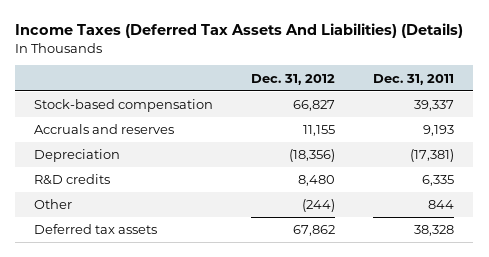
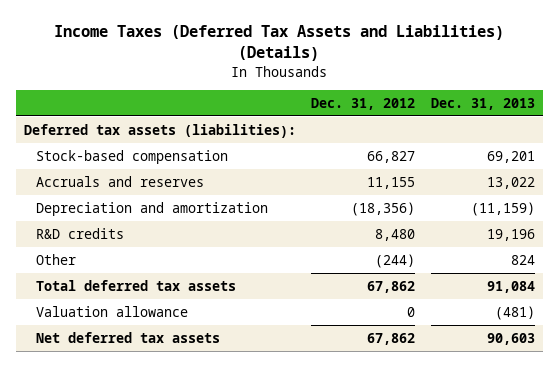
- Income Taxes (Deferred Tax Assets And Liabilities) (Details)
+ Income Taxes (Deferred Tax Assets and Liabilities) (Details)
- | Dec. 31, 2012 | Dec. 31, 2011
+ | Dec. 31, 2012 | Dec. 31, 2013
+ Deferred tax assets (liabilities):
- Depreciation | (18,356) | (17,381)
+ Depreciation and amortization | (18,356) | (11,159)
- Deferred tax assets | 67,862 | 38,328
+ Total deferred tax assets | 67,862 | 91,084
+ Valuation allowance | 0 | (481)
+ Net deferred tax assets | 67,862 | 90,603

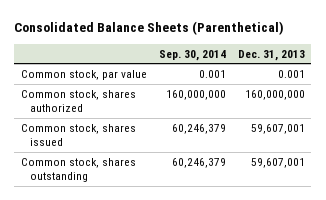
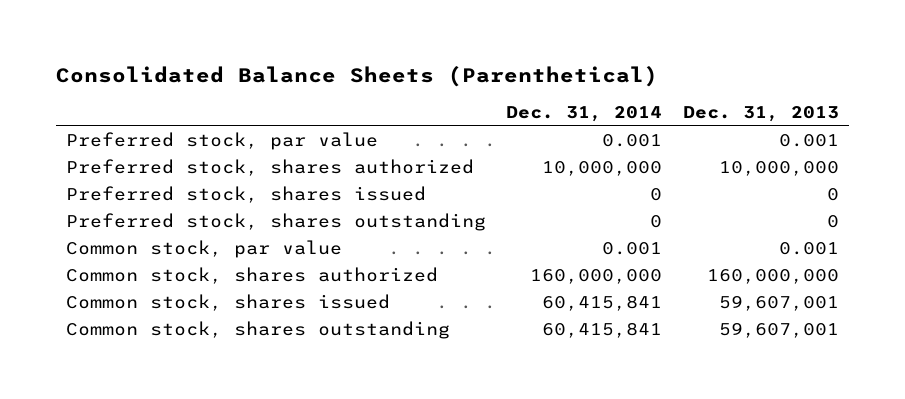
- | Sep. 30, 2014 | Dec. 31, 2013
+ | Dec. 31, 2014 | Dec. 31, 2013
+ Preferred stock, par value | 0.001 | 0.001
+ Preferred stock, shares authorized | 10,000,000 | 10,000,000
+ Preferred stock, shares issued | 0 | 0
+ Preferred stock, shares outstanding | 0 | 0

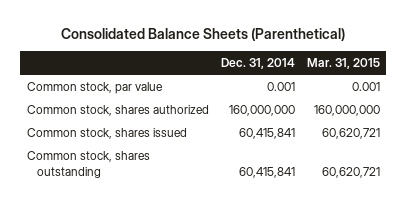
- | Dec. 31, 2014 | Dec. 31, 2013
+ | Dec. 31, 2014 | Mar. 31, 2015
- Preferred stock, par value | 0.001 | 0.001
- Preferred stock, shares authorized | 10,000,000 | 10,000,000
- Preferred stock, shares issued | 0 | 0
- Preferred stock, shares outstanding | 0 | 0

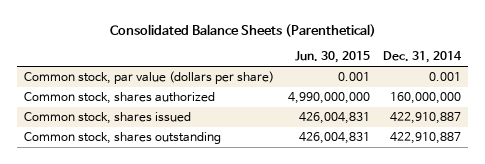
- | Dec. 31, 2014 | Mar. 31, 2015
+ | Jun. 30, 2015 | Dec. 31, 2014
- Common stock, par value | 0.001 | 0.001
+ Common stock, par value (dollars per share) | 0.001 | 0.001
- Common stock, shares issued | 60,415,841 | 60,620,721
- Common stock, shares outstanding | 60,415,841 | 60,620,721
+ Common stock, shares issued | 426,004,831 | 422,910,887
+ Common stock, shares outstanding | 426,004,831 | 422,910,887

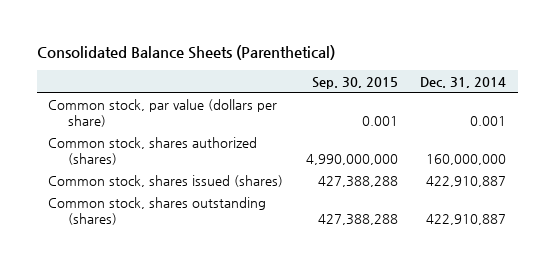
- | Jun. 30, 2015 | Dec. 31, 2014
+ | Sep. 30, 2015 | Dec. 31, 2014
- Common stock, shares authorized | 4,990,000,000 | 160,000,000
- Common stock, shares issued | 426,004,831 | 422,910,887
- Common stock, shares outstanding | 426,004,831 | 422,910,887
+ Common stock, shares authorized (shares) | 4,990,000,000 | 160,000,000
+ Common stock, shares issued (shares) | 427,388,288 | 422,910,887
+ Common stock, shares outstanding (shares) | 427,388,288 | 422,910,887

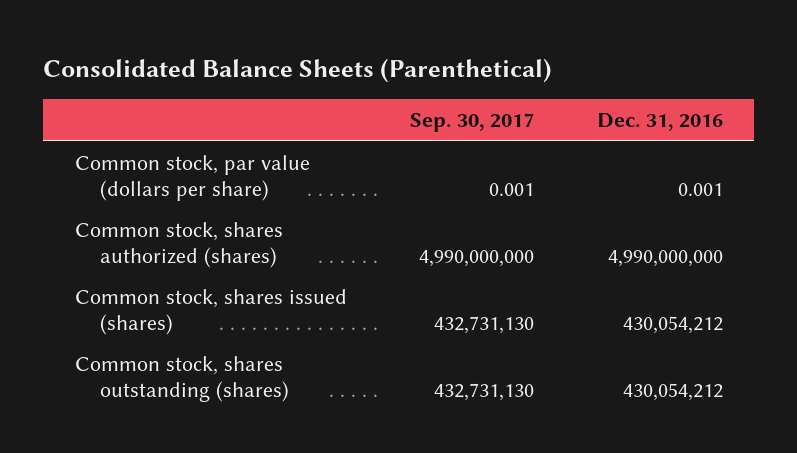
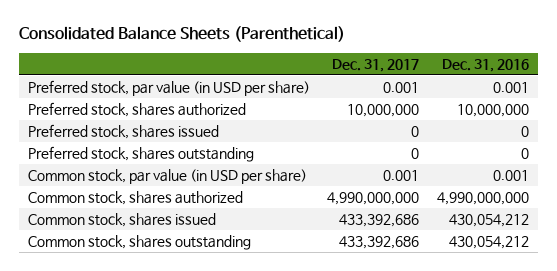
- | Sep. 30, 2017 | Dec. 31, 2016
+ | Dec. 31, 2017 | Dec. 31, 2016
- Common stock, par value (dollars per share) | 0.001 | 0.001
- Common stock, shares authorized (shares) | 4,990,000,000 | 4,990,000,000
- Common stock, shares issued (shares) | 432,731,130 | 430,054,212
- Common stock, shares outstanding (shares) | 432,731,130 | 430,054,212
+ Preferred stock, par value (in USD per share) | 0.001 | 0.001
+ Preferred stock, shares authorized | 10,000,000 | 10,000,000
+ Preferred stock, shares issued | 0 | 0
+ Preferred stock, shares outstanding | 0 | 0
+ Common stock, par value (in USD per share) | 0.001 | 0.001
+ Common stock, shares authorized | 4,990,000,000 | 4,990,000,000
+ Common stock, shares issued | 433,392,686 | 430,054,212
+ Common stock, shares outstanding | 433,392,686 | 430,054,212

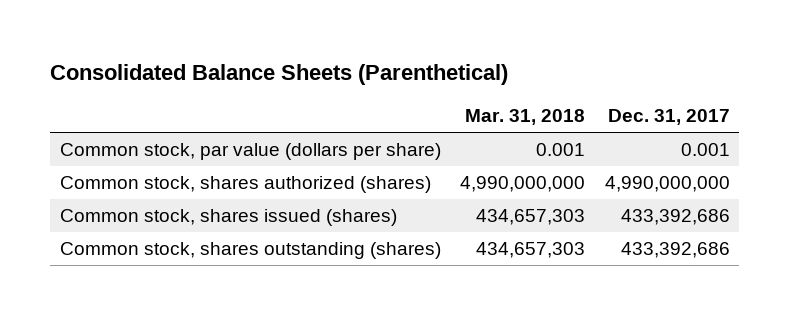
- | Dec. 31, 2017 | Dec. 31, 2016
+ | Mar. 31, 2018 | Dec. 31, 2017
- Preferred stock, par value (in USD per share) | 0.001 | 0.001
- Preferred stock, shares authorized | 10,000,000 | 10,000,000
- Preferred stock, shares issued | 0 | 0
- Preferred stock, shares outstanding | 0 | 0
- Common stock, par value (in USD per share) | 0.001 | 0.001
- Common stock, shares authorized | 4,990,000,000 | 4,990,000,000
- Common stock, shares issued | 433,392,686 | 430,054,212
- Common stock, shares outstanding | 433,392,686 | 430,054,212
+ Common stock, par value (dollars per share) | 0.001 | 0.001
+ Common stock, shares authorized (shares) | 4,990,000,000 | 4,990,000,000
+ Common stock, shares issued (shares) | 434,657,303 | 433,392,686
+ Common stock, shares outstanding (shares) | 434,657,303 | 433,392,686

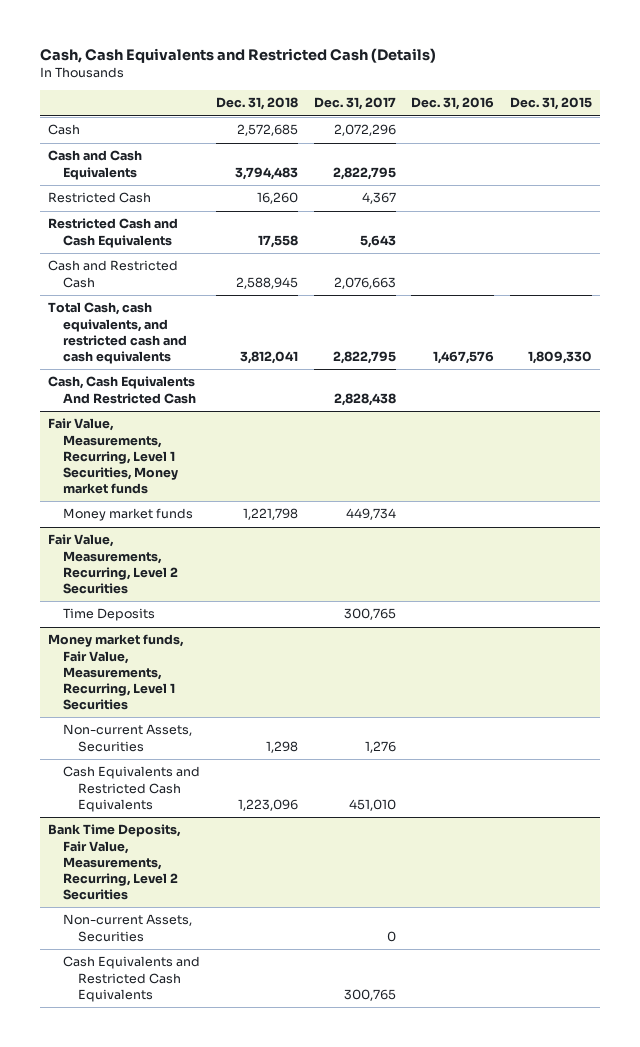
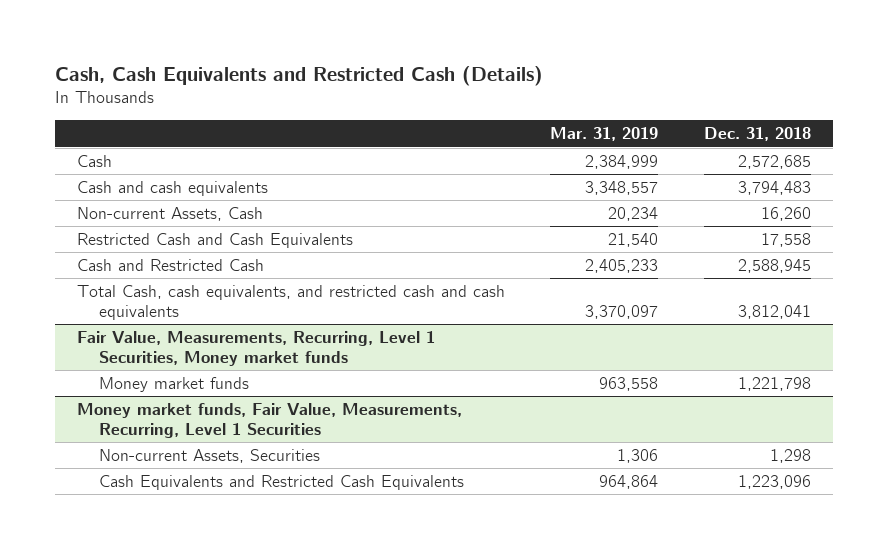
- | Dec. 31, 2018 | Dec. 31, 2017 | Dec. 31, 2016 | Dec. 31, 2015
+ | Mar. 31, 2019 | Dec. 31, 2018
- Cash and Cash Equivalents | 3,794,483 | 2,822,795 | |
- Restricted Cash | 16,260 | 4,367 | |
+ Cash and cash equivalents | 3,348,557 | 3,794,483
+ Non-current Assets, Cash | 20,234 | 16,260
- Cash, Cash Equivalents And Restricted Cash | | 2,828,438 | |
- Fair Value, Measurements, Recurring, Level 2 Securities
- Time Deposits | | 300,765 | |
- Bank Time Deposits, Fair Value, Measurements, Recurring, Level 2 Securities
- Non-current Assets, Securities | | 0 | |
- Cash Equivalents and Restricted Cash Equivalents | | 300,765 | |

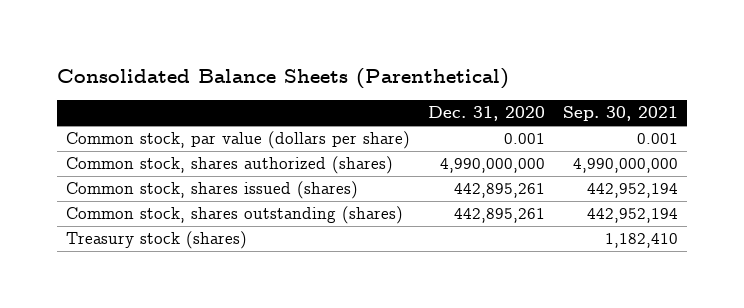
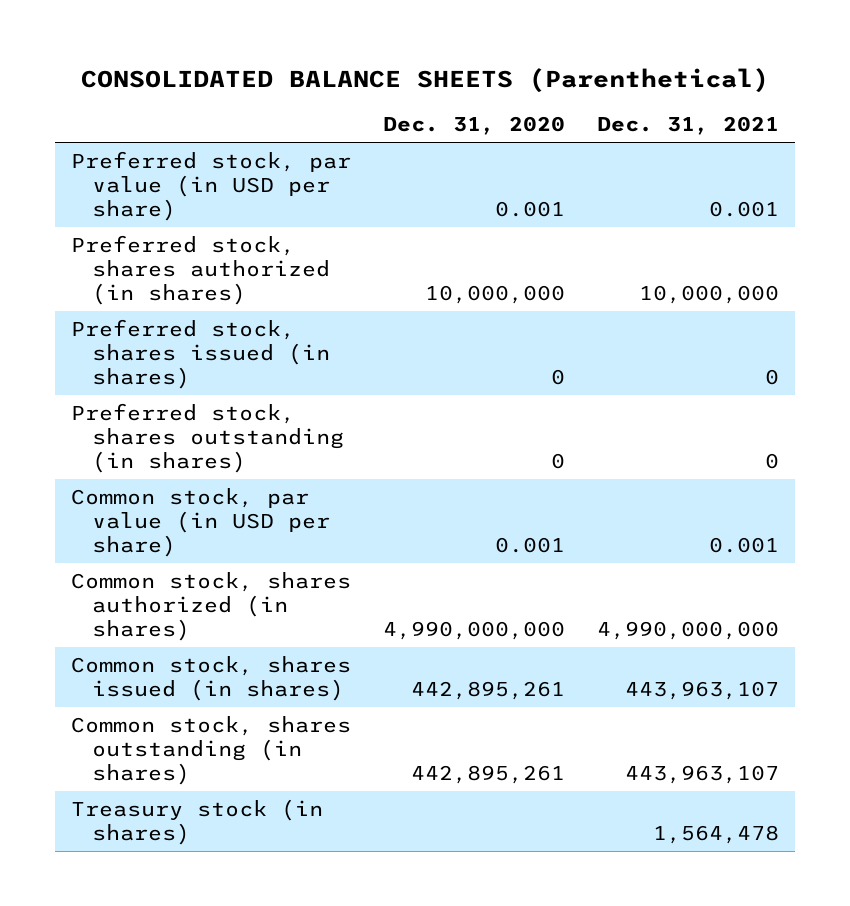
- Consolidated Balance Sheets (Parenthetical)
+ CONSOLIDATED BALANCE SHEETS (Parenthetical)
- | Dec. 31, 2020 | Sep. 30, 2021
+ | Dec. 31, 2020 | Dec. 31, 2021
- Common stock, par value (dollars per share) | 0.001 | 0.001
- Common stock, shares authorized (shares) | 4,990,000,000 | 4,990,000,000
- Common stock, shares issued (shares) | 442,895,261 | 442,952,194
- Common stock, shares outstanding (shares) | 442,895,261 | 442,952,194
- Treasury stock (shares) | | 1,182,410
+ Preferred stock, par value (in USD per share) | 0.001 | 0.001
+ Preferred stock, shares authorized (in shares) | 10,000,000 | 10,000,000
+ Preferred stock, shares issued (in shares) | 0 | 0
+ Preferred stock, shares outstanding (in shares) | 0 | 0
+ Common stock, par value (in USD per share) | 0.001 | 0.001
+ Common stock, shares authorized (in shares) | 4,990,000,000 | 4,990,000,000
+ Common stock, shares issued (in shares) | 442,895,261 | 443,963,107
+ Common stock, shares outstanding (in shares) | 442,895,261 | 443,963,107
+ Treasury stock (in shares) | | 1,564,478

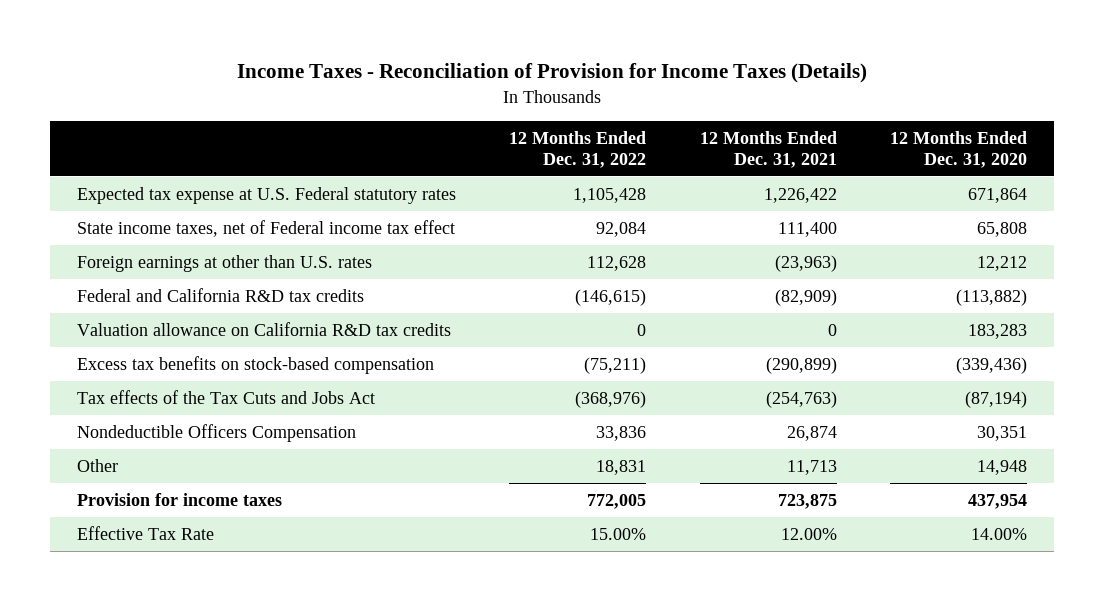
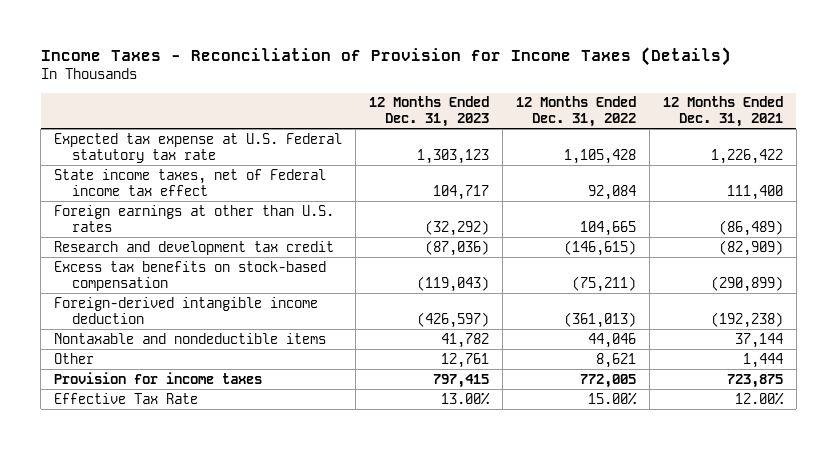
- | 12 Months Ended Dec. 31, 2022 | 12 Months Ended Dec. 31, 2021 | 12 Months Ended Dec. 31, 2020
+ | 12 Months Ended Dec. 31, 2023 | 12 Months Ended Dec. 31, 2022 | 12 Months Ended Dec. 31, 2021
- Expected tax expense at U.S. Federal statutory rates | 1,105,428 | 1,226,422 | 671,864
+ Expected tax expense at U.S. Federal statutory tax rate | 1,303,123 | 1,105,428 | 1,226,422
- Foreign earnings at other than U.S. rates | 112,628 | (23,963) | 12,212
- Federal and California R&D tax credits | (146,615) | (82,909) | (113,882)
- Valuation allowance on California R&D tax credits | 0 | 0 | 183,283
+ Foreign earnings at other than U.S. rates | (32,292) | 104,665 | (86,489)
+ Research and development tax credit | (87,036) | (146,615) | (82,909)
- Tax effects of the Tax Cuts and Jobs Act | (368,976) | (254,763) | (87,194)
- Nondeductible Officers Compensation | 33,836 | 26,874 | 30,351
- Other | 18,831 | 11,713 | 14,948
+ Foreign-derived intangible income deduction | (426,597) | (361,013) | (192,238)
+ Nontaxable and nondeductible items | 41,782 | 44,046 | 37,144
+ Other | 12,761 | 8,621 | 1,444

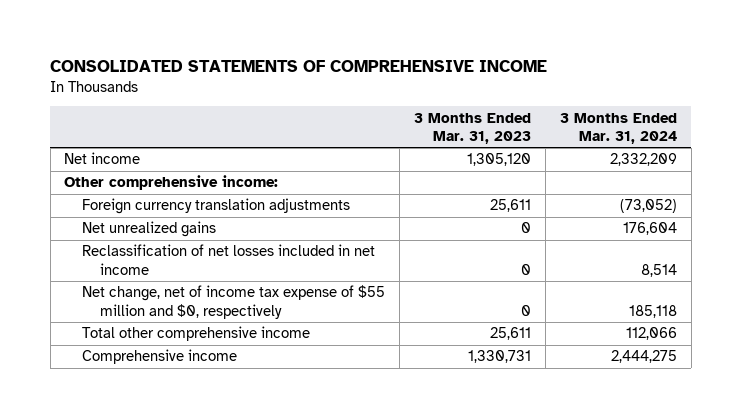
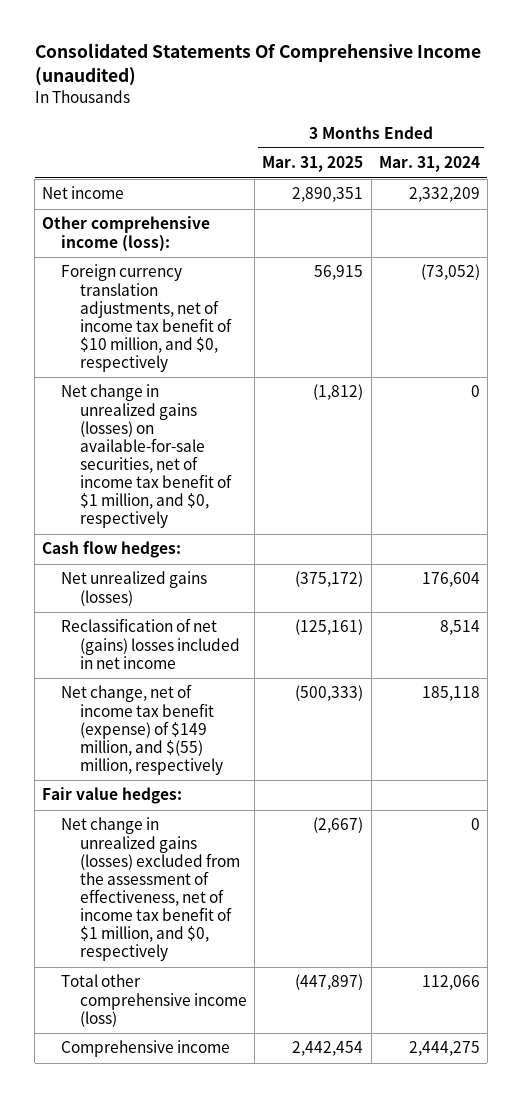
- CONSOLIDATED STATEMENTS OF COMPREHENSIVE INCOME
+ Consolidated Statements Of Comprehensive Income (unaudited)
- | 3 Months Ended Mar. 31, 2023 | 3 Months Ended Mar. 31, 2024
+ | 3 Months Ended Mar. 31, 2025 | 3 Months Ended Mar. 31, 2024
- Other comprehensive income:
- Foreign currency translation adjustments | 25,611 | (73,052)
- Net unrealized gains | 0 | 176,604
- Reclassification of net losses included in net income | 0 | 8,514
- Net change, net of income tax expense of $55 million and $0, respectively | 0 | 185,118
- Total other comprehensive income | 25,611 | 112,066
+ Other comprehensive income (loss):
+ Foreign currency translation adjustments, net of income tax benefit of $10 million, and $0, respectively | 56,915 | (73,052)
+ Net change in unrealized gains (losses) on available-for-sale securities, net of income tax benefit of $1 million, and $0, respectively | (1,812) | 0
+ Cash flow hedges:
+ Net unrealized gains (losses) | (375,172) | 176,604
+ Reclassification of net (gains) losses included in net income | (125,161) | 8,514
+ Net change, net of income tax benefit (expense) of $149 million, and $(55) million, respectively | (500,333) | 185,118
+ Fair value hedges:
+ Net change in unrealized gains (losses) excluded from the assessment of effectiveness, net of income tax benefit of $1 million, and $0, respectively | (2,667) | 0
+ Total other comprehensive income (loss) | (447,897) | 112,066

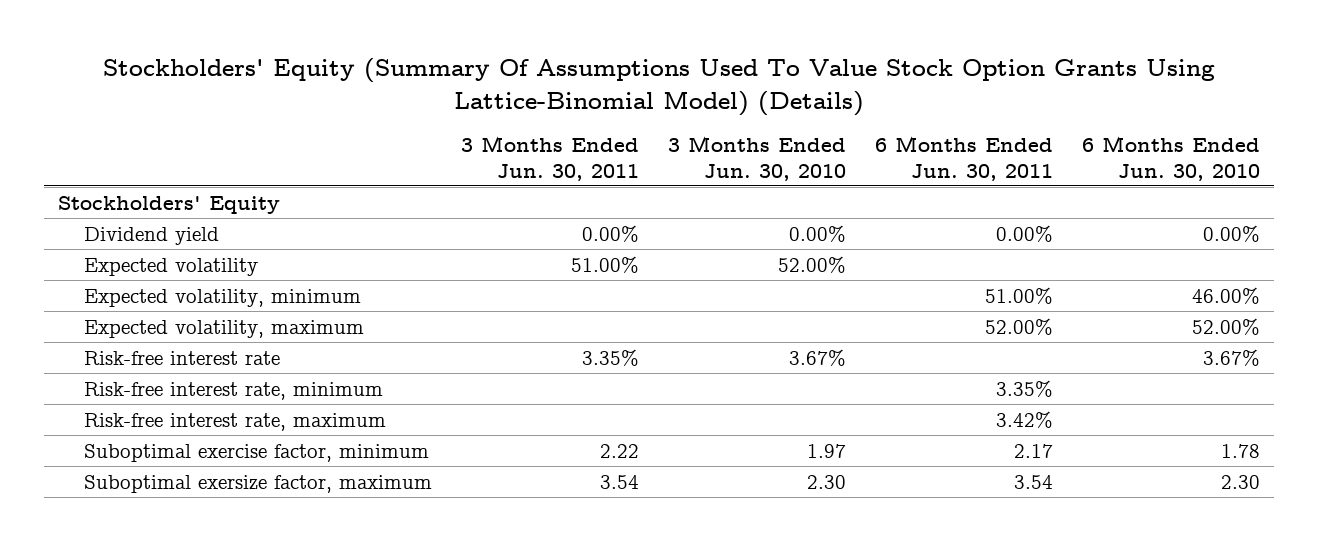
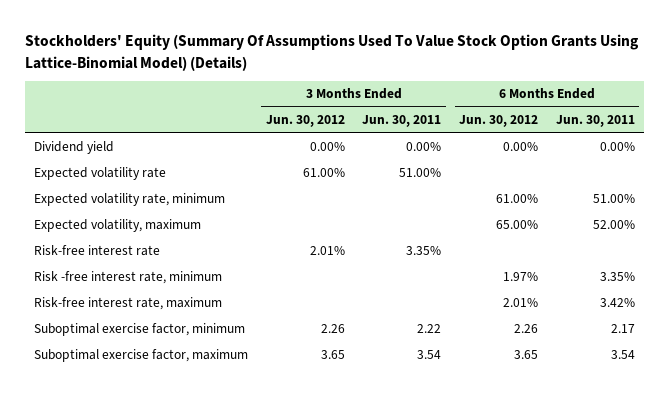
- | 3 Months Ended Jun. 30, 2011 | 3 Months Ended Jun. 30, 2010 | 6 Months Ended Jun. 30, 2011 | 6 Months Ended Jun. 30, 2010
+ | 3 Months Ended Jun. 30, 2012 | 3 Months Ended Jun. 30, 2011 | 6 Months Ended Jun. 30, 2012 | 6 Months Ended Jun. 30, 2011
- Stockholders' Equity
- Expected volatility | 51.00% | 52.00% | |
- Expected volatility, minimum | | | 51.00% | 46.00%
+ Expected volatility rate | 61.00% | 51.00% | |
+ Expected volatility rate, minimum | | | 61.00% | 51.00%
- Risk-free interest rate, minimum | | | 3.35% |
+ Risk -free interest rate, minimum | | | 1.97% | 3.35%
- Suboptimal exersize factor, maximum | 3.54 | 2.30 | 3.54 | 2.30
+ Suboptimal exercise factor, maximum | 3.65 | 3.54 | 3.65 | 3.54

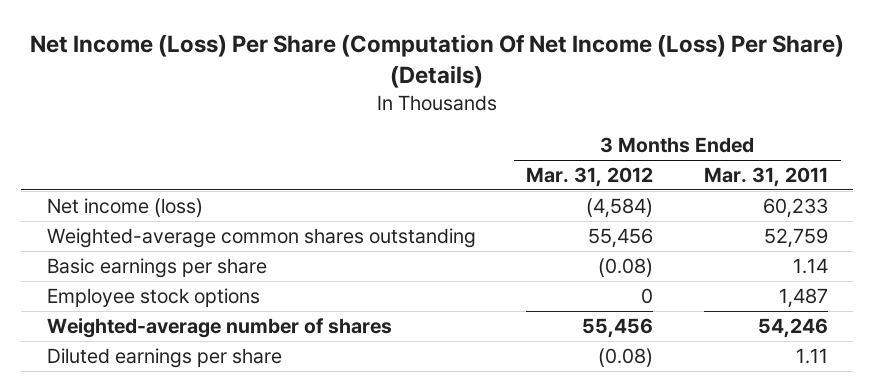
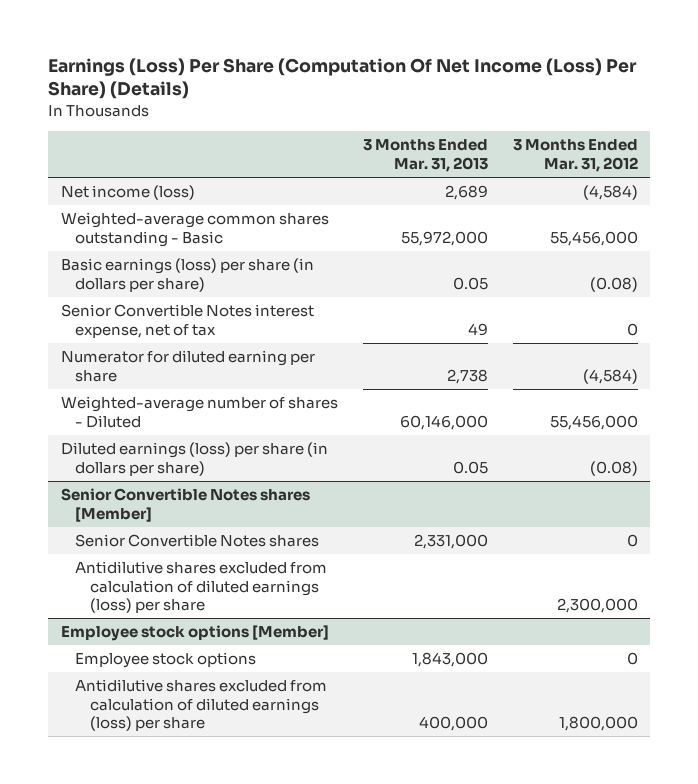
- Net Income (Loss) Per Share (Computation Of Net Income (Loss) Per Share) (Details)
+ Earnings (Loss) Per Share (Computation Of Net Income (Loss) Per Share) (Details)
- | 3 Months Ended Mar. 31, 2012 | 3 Months Ended Mar. 31, 2011
+ | 3 Months Ended Mar. 31, 2013 | 3 Months Ended Mar. 31, 2012
- Weighted-average common shares outstanding | 55,456 | 52,759
- Basic earnings per share | (0.08) | 1.14
+ Weighted-average common shares outstanding - Basic | 55,972,000 | 55,456,000
+ Basic earnings (loss) per share (in dollars per share) | 0.05 | (0.08)
+ Senior Convertible Notes interest expense, net of tax | 49 | 0
+ Numerator for diluted earning per share | 2,738 | (4,584)
+ Weighted-average number of shares - Diluted | 60,146,000 | 55,456,000
+ Diluted earnings (loss) per share (in dollars per share) | 0.05 | (0.08)
+ Senior Convertible Notes shares [Member]
+ Senior Convertible Notes shares | 2,331,000 | 0
+ Antidilutive shares excluded from calculation of diluted earnings (loss) per share | | 2,300,000
+ Employee stock options [Member]
- Weighted-average number of shares | 55,456 | 54,246
- Diluted earnings per share | (0.08) | 1.11
+ Antidilutive shares excluded from calculation of diluted earnings (loss) per share | 400,000 | 1,800,000

